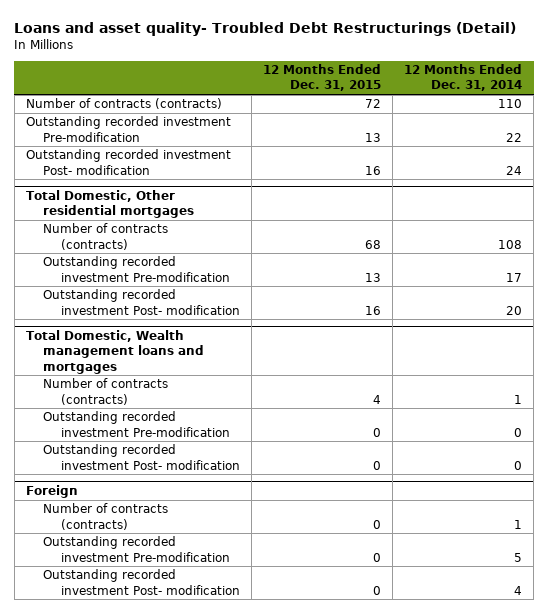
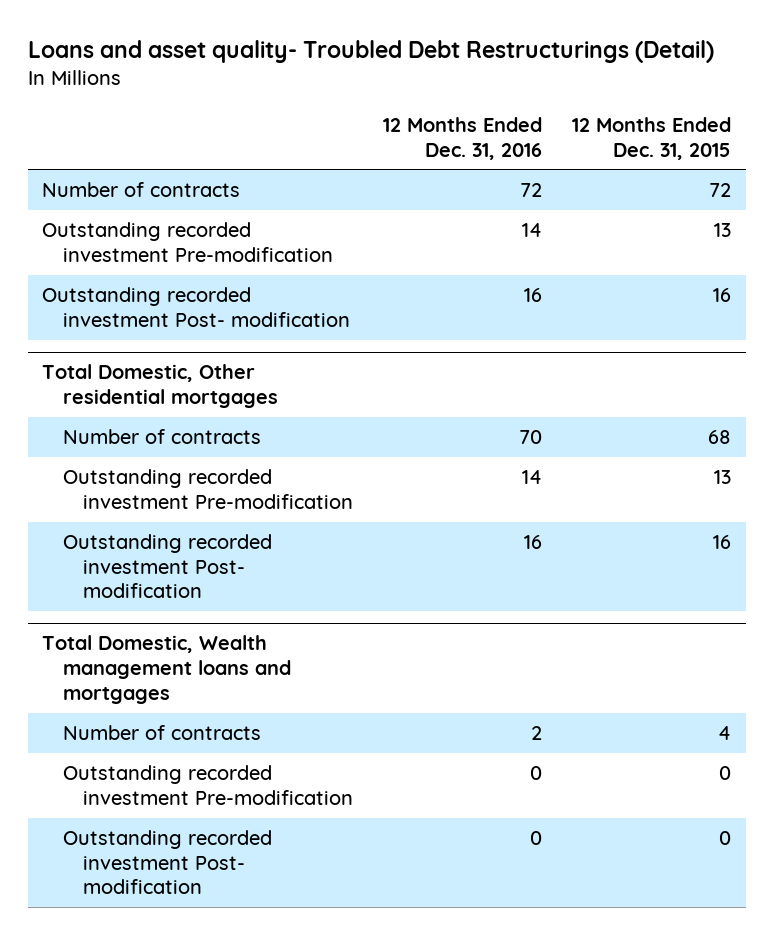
- | 12 Months Ended Dec. 31, 2015 | 12 Months Ended Dec. 31, 2014
+ | 12 Months Ended Dec. 31, 2016 | 12 Months Ended Dec. 31, 2015
- Number of contracts (contracts) | 72 | 110
+ Number of contracts | 72 | 72
@ Total Domestic, Other residential mortgages
- Number of contracts (contracts) | 68 | 108
+ Number of contracts | 70 | 68
@ Total Domestic, Wealth management loans and mortgages
- Number of contracts (contracts) | 4 | 1
- Outstanding recorded investment Pre-modification | 0 | 0
- Outstanding recorded investment Post- modification | 0 | 0
- Foreign
- Number of contracts (contracts) | 0 | 1
@ Total Domestic, Wealth management loans and mortgages
+ Number of contracts | 2 | 4

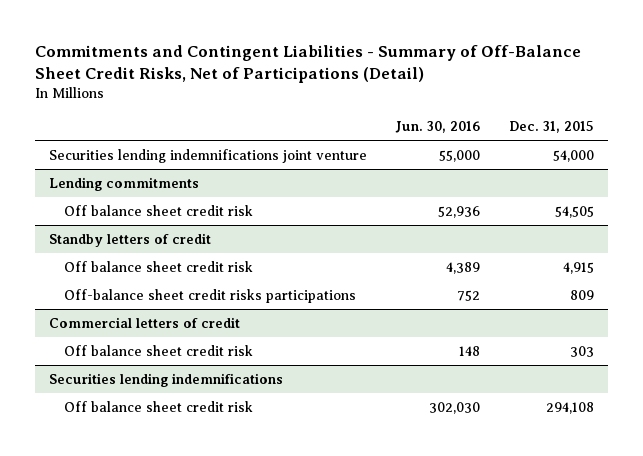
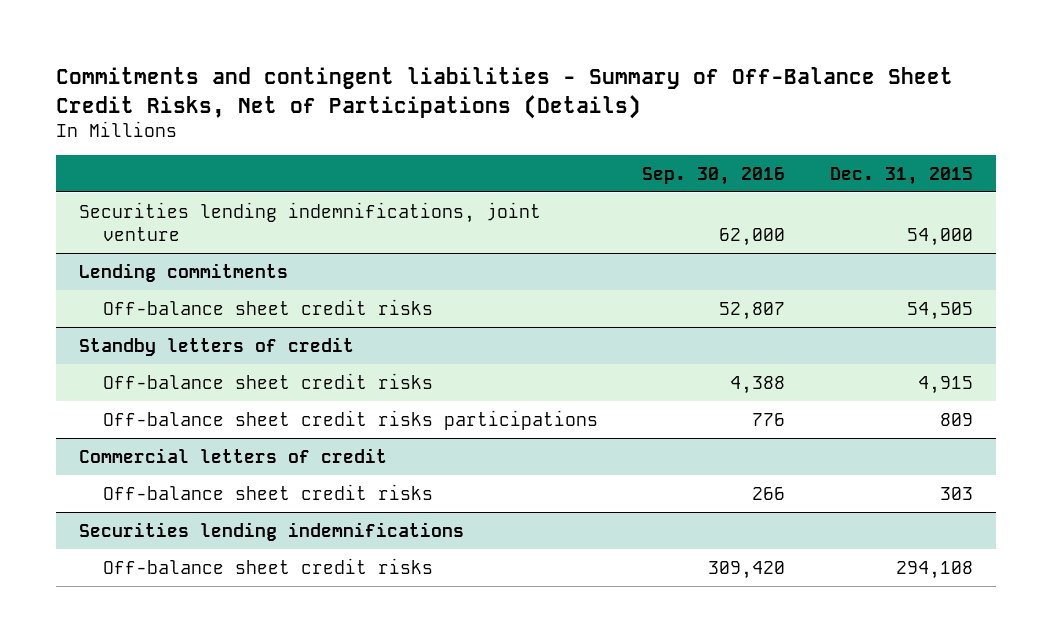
- Commitments and Contingent Liabilities - Summary of Off-Balance Sheet Credit Risks, Net of Participations (Detail)
+ Commitments and contingent liabilities - Summary of Off-Balance Sheet Credit Risks, Net of Participations (Details)
- | Jun. 30, 2016 | Dec. 31, 2015
+ | Sep. 30, 2016 | Dec. 31, 2015
- Securities lending indemnifications joint venture | 55,000 | 54,000
+ Securities lending indemnifications, joint venture | 62,000 | 54,000
@ Lending commitments
- Off balance sheet credit risk | 52,936 | 54,505
+ Off-balance sheet credit risks | 52,807 | 54,505
@ Standby letters of credit
- Off balance sheet credit risk | 4,389 | 4,915
+ Off-balance sheet credit risks | 4,388 | 4,915
@ Commercial letters of credit
- Off balance sheet credit risk | 148 | 303
+ Off-balance sheet credit risks | 266 | 303
@ Securities lending indemnifications
- Off balance sheet credit risk | 302,030 | 294,108
+ Off-balance sheet credit risks | 309,420 | 294,108

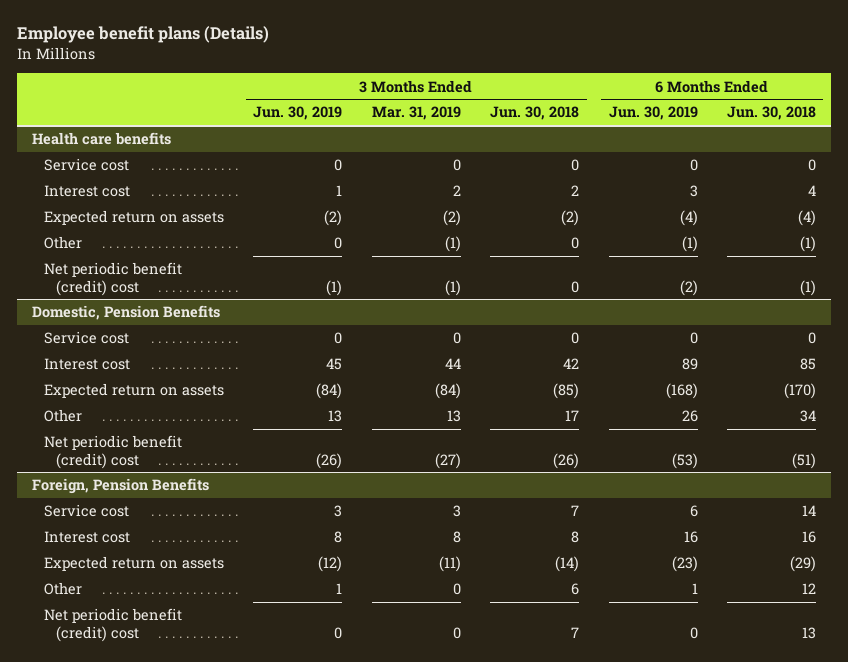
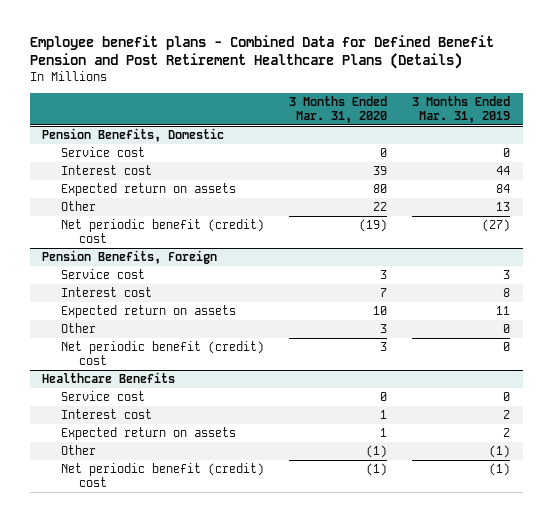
- Employee benefit plans (Details)
+ Employee benefit plans - Combined Data for Defined Benefit Pension and Post Retirement Healthcare Plans (Details)
- | 3 Months Ended Jun. 30, 2019 | 3 Months Ended Mar. 31, 2019 | 3 Months Ended Jun. 30, 2018 | 6 Months Ended Jun. 30, 2019 | 6 Months Ended Jun. 30, 2018
+ | 3 Months Ended Mar. 31, 2020 | 3 Months Ended Mar. 31, 2019
- Health care benefits
- Service cost | 0 | 0 | 0 | 0 | 0
- Interest cost | 1 | 2 | 2 | 3 | 4
- Expected return on assets | (2) | (2) | (2) | (4) | (4)
- Other | 0 | (1) | 0 | (1) | (1)
- Net periodic benefit (credit) cost | (1) | (1) | 0 | (2) | (1)
- Domestic, Pension Benefits
+ Pension Benefits, Domestic
- Expected return on assets | (84) | (84) | (85) | (168) | (170)
+ Expected return on assets | 80 | 84
- Foreign, Pension Benefits
+ Pension Benefits, Foreign
- Expected return on assets | (12) | (11) | (14) | (23) | (29)
+ Expected return on assets | 10 | 11
+ Healthcare Benefits
+ Service cost | 0 | 0
+ Interest cost | 1 | 2
+ Expected return on assets | 1 | 2
+ Other | (1) | (1)
+ Net periodic benefit (credit) cost | (1) | (1)

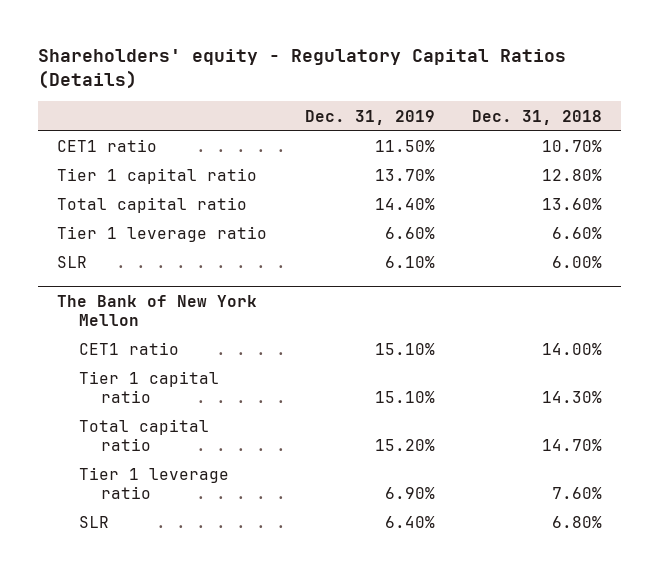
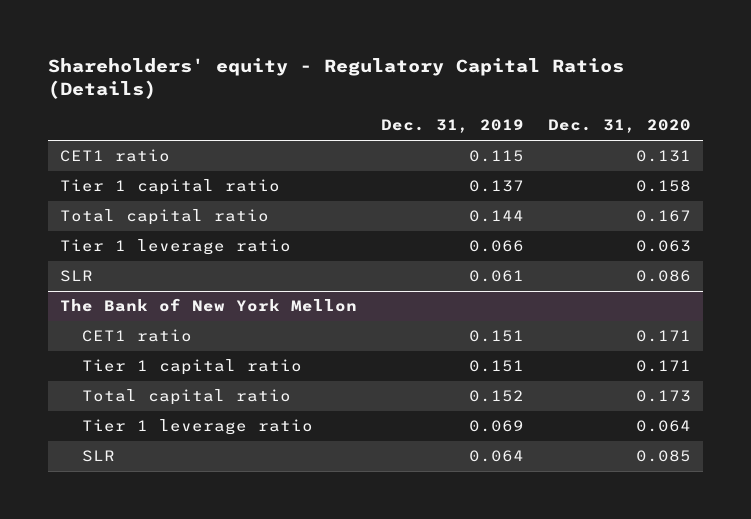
- | Dec. 31, 2019 | Dec. 31, 2018
+ | Dec. 31, 2019 | Dec. 31, 2020
- CET1 ratio | 11.50% | 10.70%
- Tier 1 capital ratio | 13.70% | 12.80%
- Total capital ratio | 14.40% | 13.60%
- Tier 1 leverage ratio | 6.60% | 6.60%
- SLR | 6.10% | 6.00%
+ CET1 ratio | 0.115 | 0.131
+ Tier 1 capital ratio | 0.137 | 0.158
+ Total capital ratio | 0.144 | 0.167
+ Tier 1 leverage ratio | 0.066 | 0.063
+ SLR | 0.061 | 0.086
@ The Bank of New York Mellon
- CET1 ratio | 15.10% | 14.00%
- Tier 1 capital ratio | 15.10% | 14.30%
- Total capital ratio | 15.20% | 14.70%
- Tier 1 leverage ratio | 6.90% | 7.60%
- SLR | 6.40% | 6.80%
+ CET1 ratio | 0.151 | 0.171
+ Tier 1 capital ratio | 0.151 | 0.171
+ Total capital ratio | 0.152 | 0.173
+ Tier 1 leverage ratio | 0.069 | 0.064
+ SLR | 0.064 | 0.085

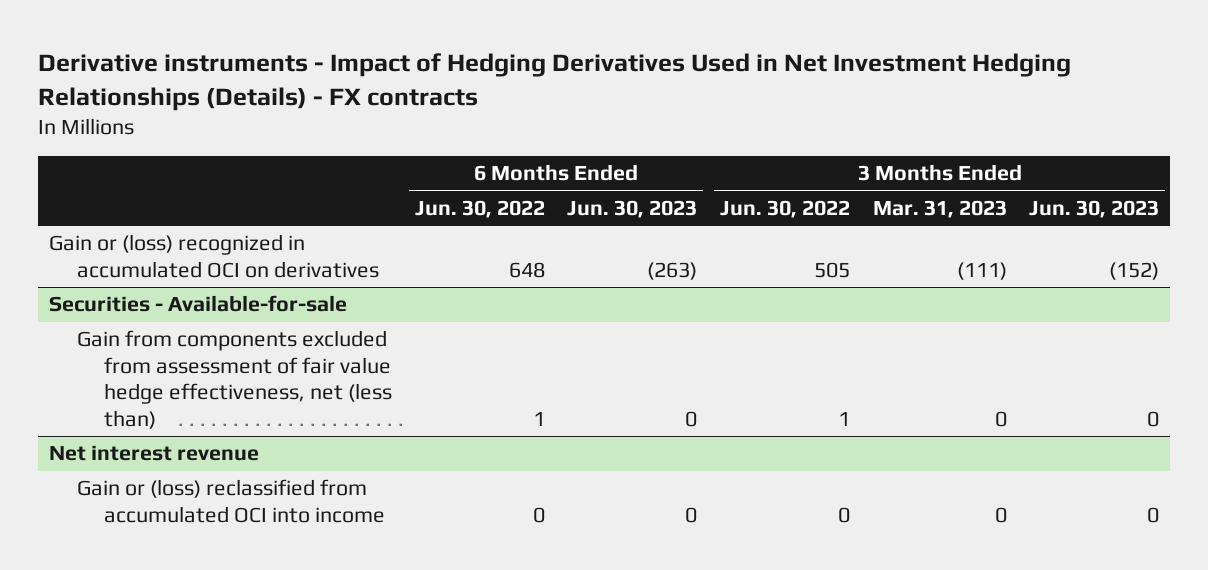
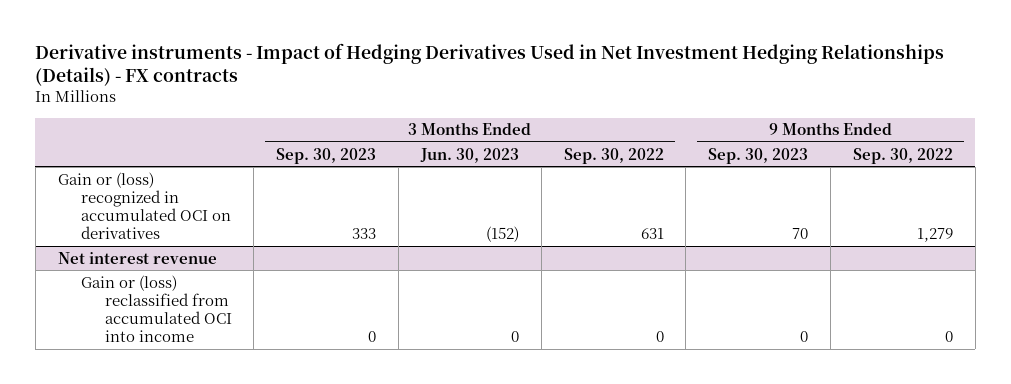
- | 6 Months Ended Jun. 30, 2022 | 6 Months Ended Jun. 30, 2023 | 3 Months Ended Jun. 30, 2022 | 3 Months Ended Mar. 31, 2023 | 3 Months Ended Jun. 30, 2023
+ | 3 Months Ended Sep. 30, 2023 | 3 Months Ended Jun. 30, 2023 | 3 Months Ended Sep. 30, 2022 | 9 Months Ended Sep. 30, 2023 | 9 Months Ended Sep. 30, 2022
- Securities - Available-for-sale
- Gain from components excluded from assessment of fair value hedge effectiveness, net (less than) | 1 | 0 | 1 | 0 | 0

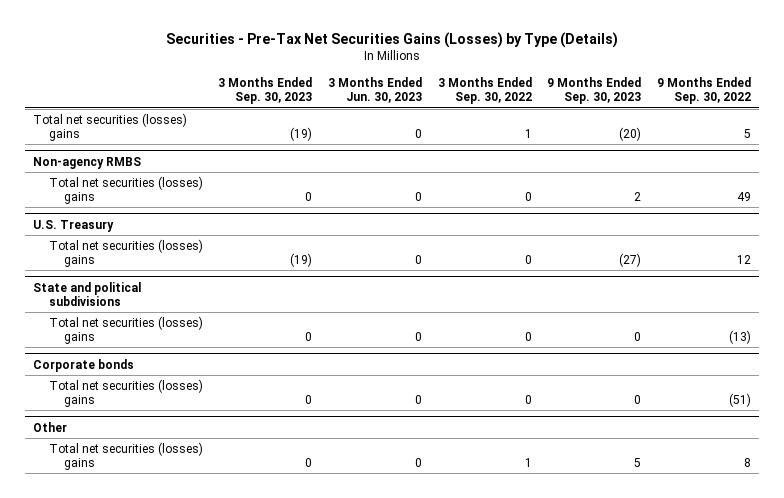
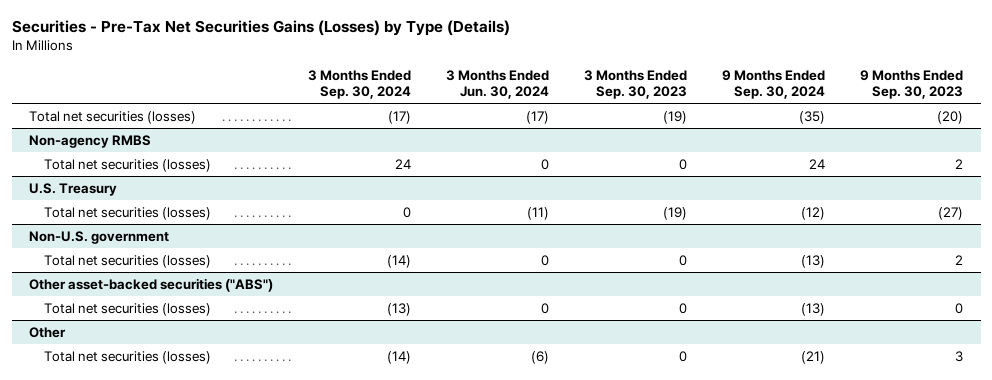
- | 3 Months Ended Sep. 30, 2023 | 3 Months Ended Jun. 30, 2023 | 3 Months Ended Sep. 30, 2022 | 9 Months Ended Sep. 30, 2023 | 9 Months Ended Sep. 30, 2022
+ | 3 Months Ended Sep. 30, 2024 | 3 Months Ended Jun. 30, 2024 | 3 Months Ended Sep. 30, 2023 | 9 Months Ended Sep. 30, 2024 | 9 Months Ended Sep. 30, 2023
- Total net securities (losses) gains | (19) | 0 | 1 | (20) | 5
+ Total net securities (losses) | (17) | (17) | (19) | (35) | (20)
@ Non-agency RMBS
- Total net securities (losses) gains | 0 | 0 | 0 | 2 | 49
+ Total net securities (losses) | 24 | 0 | 0 | 24 | 2
@ U.S. Treasury
- Total net securities (losses) gains | (19) | 0 | 0 | (27) | 12
- State and political subdivisions
- Total net securities (losses) gains | 0 | 0 | 0 | 0 | (13)
- Corporate bonds
- Total net securities (losses) gains | 0 | 0 | 0 | 0 | (51)
@ U.S. Treasury
+ Total net securities (losses) | 0 | (11) | (19) | (12) | (27)
+ Non-U.S. government
+ Total net securities (losses) | (14) | 0 | 0 | (13) | 2
+ Other asset-backed securities ("ABS")
+ Total net securities (losses) | (13) | 0 | 0 | (13) | 0
@ Other
- Total net securities (losses) gains | 0 | 0 | 1 | 5 | 8
+ Total net securities (losses) | (14) | (6) | 0 | (21) | 3

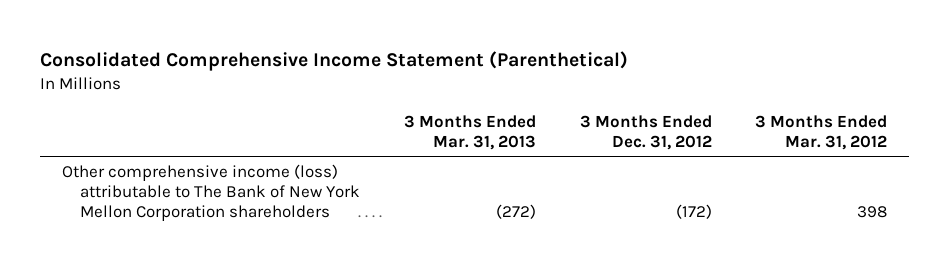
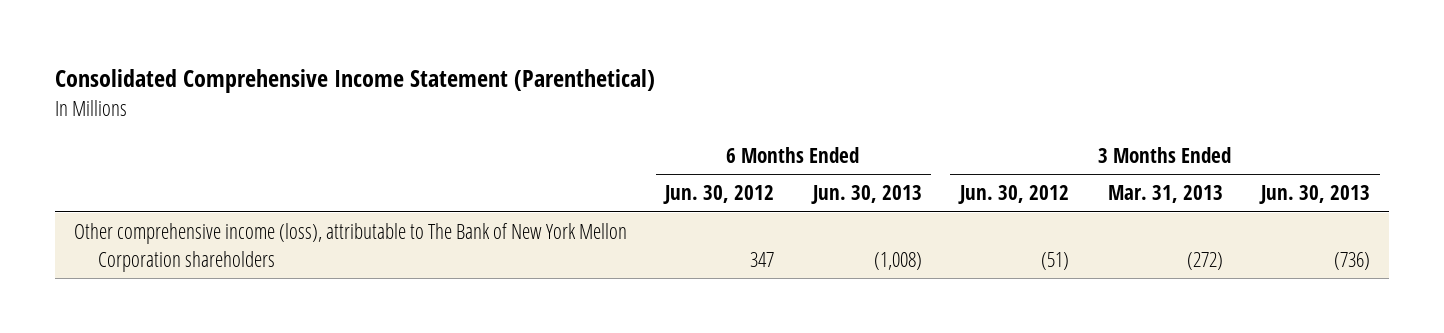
- | 3 Months Ended Mar. 31, 2013 | 3 Months Ended Dec. 31, 2012 | 3 Months Ended Mar. 31, 2012
+ | 6 Months Ended Jun. 30, 2012 | 6 Months Ended Jun. 30, 2013 | 3 Months Ended Jun. 30, 2012 | 3 Months Ended Mar. 31, 2013 | 3 Months Ended Jun. 30, 2013
- Other comprehensive income (loss) attributable to The Bank of New York Mellon Corporation shareholders | (272) | (172) | 398
+ Other comprehensive income (loss), attributable to The Bank of New York Mellon Corporation shareholders | 347 | (1,008) | (51) | (272) | (736)

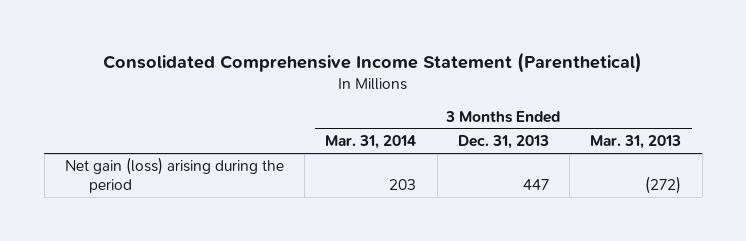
- | 6 Months Ended Jun. 30, 2012 | 6 Months Ended Jun. 30, 2013 | 3 Months Ended Jun. 30, 2012 | 3 Months Ended Mar. 31, 2013 | 3 Months Ended Jun. 30, 2013
+ | 3 Months Ended Mar. 31, 2014 | 3 Months Ended Dec. 31, 2013 | 3 Months Ended Mar. 31, 2013
- Other comprehensive income (loss), attributable to The Bank of New York Mellon Corporation shareholders | 347 | (1,008) | (51) | (272) | (736)
+ Net gain (loss) arising during the period | 203 | 447 | (272)

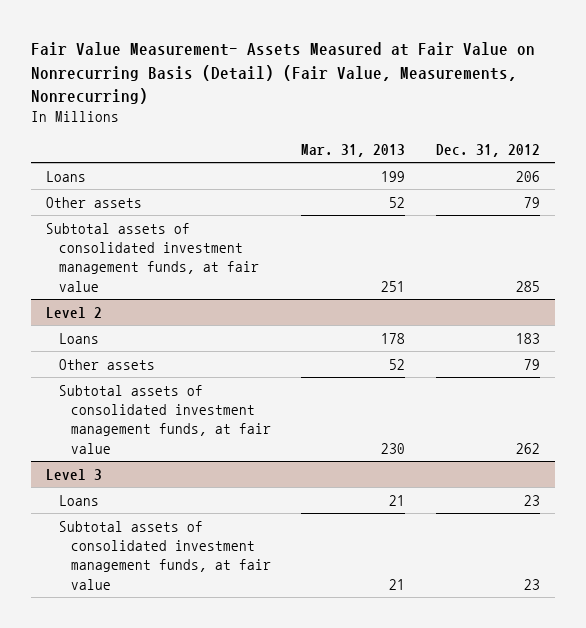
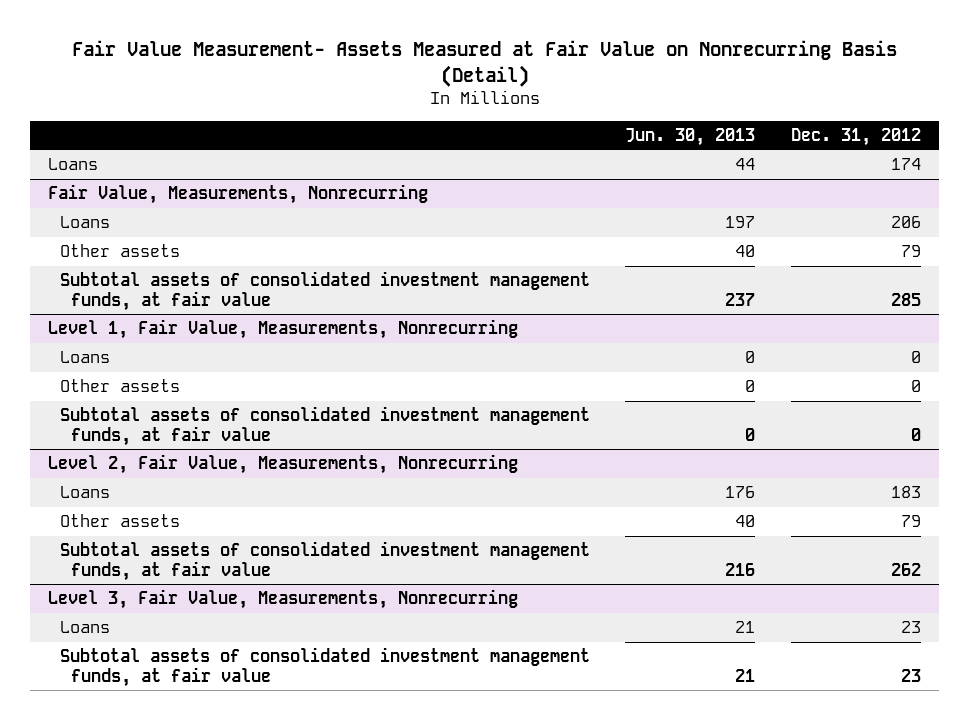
- Fair Value Measurement- Assets Measured at Fair Value on Nonrecurring Basis (Detail) (Fair Value, Measurements, Nonrecurring)
+ Fair Value Measurement- Assets Measured at Fair Value on Nonrecurring Basis (Detail)
- | Mar. 31, 2013 | Dec. 31, 2012
+ | Jun. 30, 2013 | Dec. 31, 2012
+ Loans | 44 | 174
+ Fair Value, Measurements, Nonrecurring
- Level 2
+ Level 1, Fair Value, Measurements, Nonrecurring
+ Loans | 0 | 0
+ Other assets | 0 | 0
+ Subtotal assets of consolidated investment management funds, at fair value | 0 | 0
+ Level 2, Fair Value, Measurements, Nonrecurring
- Level 3
+ Level 3, Fair Value, Measurements, Nonrecurring

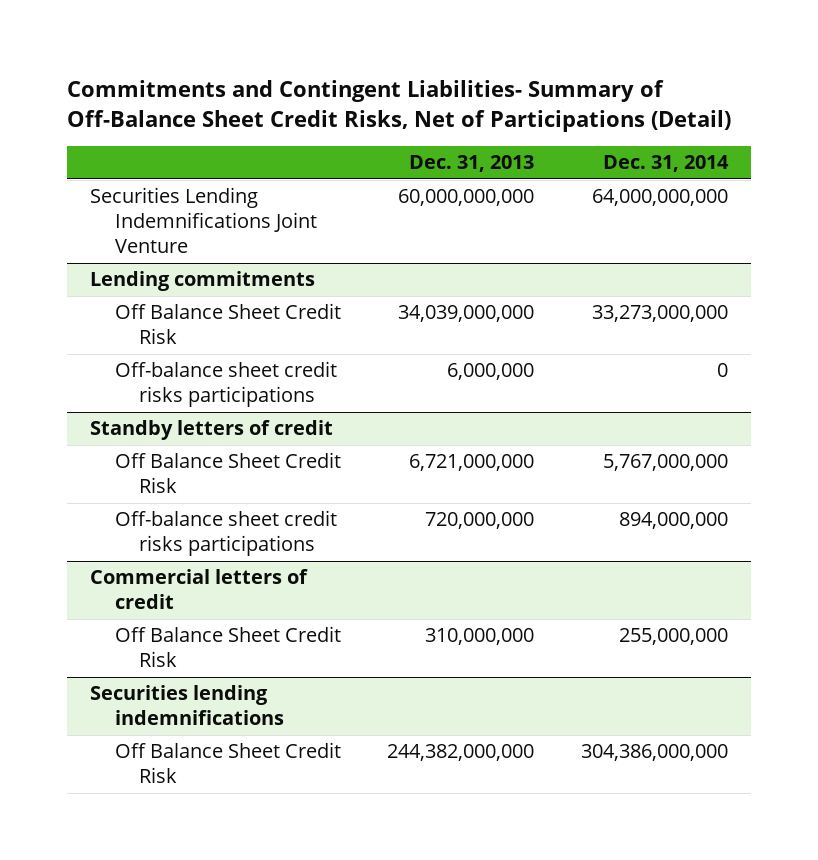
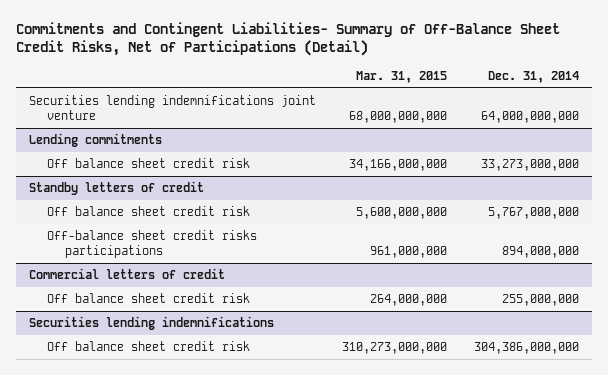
- | Dec. 31, 2013 | Dec. 31, 2014
+ | Mar. 31, 2015 | Dec. 31, 2014
- Securities Lending Indemnifications Joint Venture | 60,000,000,000 | 64,000,000,000
+ Securities lending indemnifications joint venture | 68,000,000,000 | 64,000,000,000
@ Lending commitments
- Off Balance Sheet Credit Risk | 34,039,000,000 | 33,273,000,000
- Off-balance sheet credit risks participations | 6,000,000 | 0
+ Off balance sheet credit risk | 34,166,000,000 | 33,273,000,000
@ Standby letters of credit
- Off Balance Sheet Credit Risk | 6,721,000,000 | 5,767,000,000
+ Off balance sheet credit risk | 5,600,000,000 | 5,767,000,000
@ Commercial letters of credit
- Off Balance Sheet Credit Risk | 310,000,000 | 255,000,000
+ Off balance sheet credit risk | 264,000,000 | 255,000,000
@ Securities lending indemnifications
- Off Balance Sheet Credit Risk | 244,382,000,000 | 304,386,000,000
+ Off balance sheet credit risk | 310,273,000,000 | 304,386,000,000

